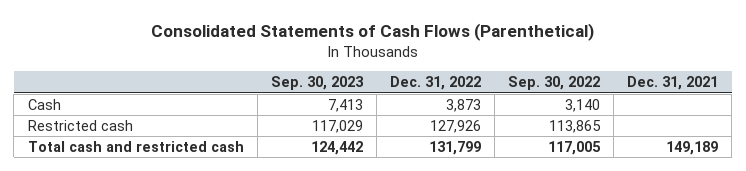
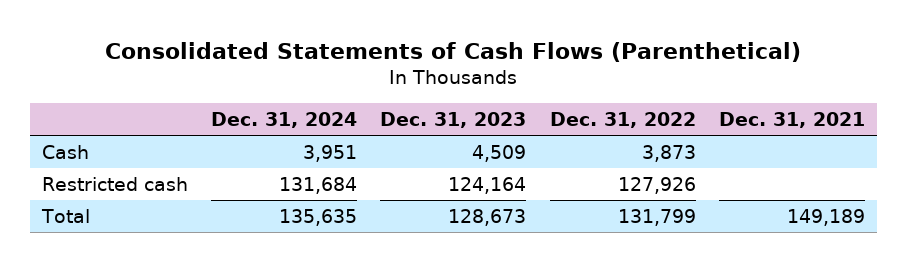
- | Sep. 30, 2023 | Dec. 31, 2022 | Sep. 30, 2022 | Dec. 31, 2021
+ | Dec. 31, 2024 | Dec. 31, 2023 | Dec. 31, 2022 | Dec. 31, 2021
- Total cash and restricted cash | 124,442 | 131,799 | 117,005 | 149,189
+ Total | 135,635 | 128,673 | 131,799 | 149,189

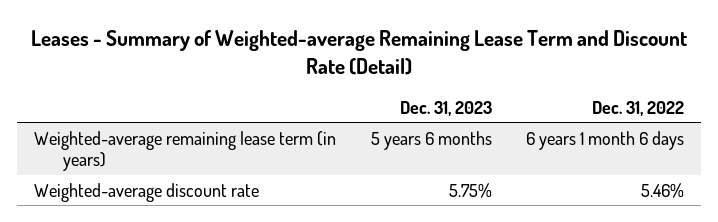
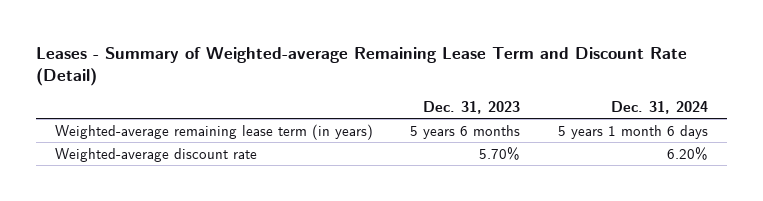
- | Dec. 31, 2023 | Dec. 31, 2022
+ | Dec. 31, 2023 | Dec. 31, 2024
- Weighted-average discount rate | 5.75% | 5.46%
+ Weighted-average discount rate | 5.70% | 6.20%

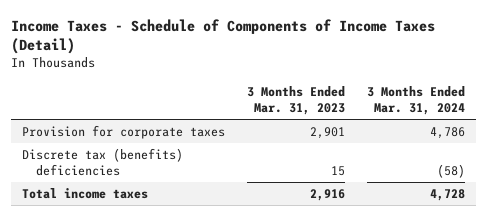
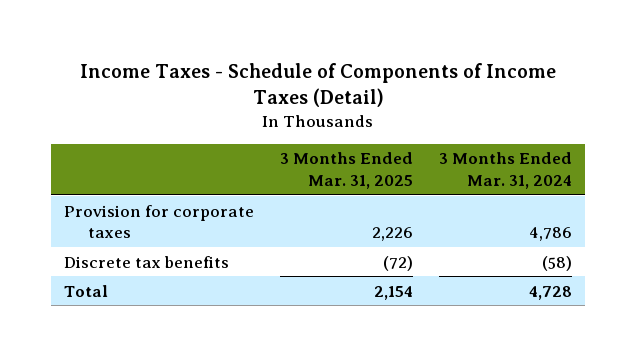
- | 3 Months Ended Mar. 31, 2023 | 3 Months Ended Mar. 31, 2024
+ | 3 Months Ended Mar. 31, 2025 | 3 Months Ended Mar. 31, 2024
- Discrete tax (benefits) deficiencies | 15 | (58)
- Total income taxes | 2,916 | 4,728
+ Discrete tax benefits | (72) | (58)
+ Total | 2,154 | 4,728

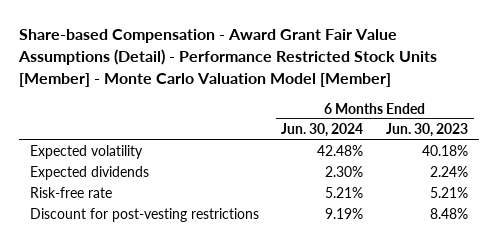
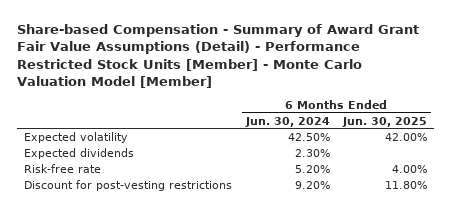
- Share-based Compensation - Award Grant Fair Value Assumptions (Detail) - Performance Restricted Stock Units [Member] - Monte Carlo Valuation Model [Member]
+ Share-based Compensation - Summary of Award Grant Fair Value Assumptions (Detail) - Performance Restricted Stock Units [Member] - Monte Carlo Valuation Model [Member]
- | 6 Months Ended Jun. 30, 2024 | 6 Months Ended Jun. 30, 2023
+ | 6 Months Ended Jun. 30, 2024 | 6 Months Ended Jun. 30, 2025
- Expected volatility | 42.48% | 40.18%
+ Expected volatility | 42.50% | 42.00%
- Risk-free rate | 5.21% | 5.21%
- Discount for post-vesting restrictions | 9.19% | 8.48%
+ Risk-free rate | 5.20% | 4.00%
+ Discount for post-vesting restrictions | 9.20% | 11.80%

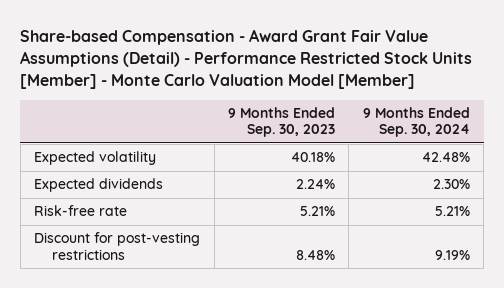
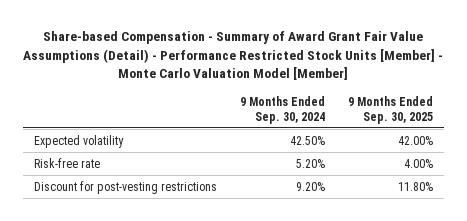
- Share-based Compensation - Award Grant Fair Value Assumptions (Detail) - Performance Restricted Stock Units [Member] - Monte Carlo Valuation Model [Member]
+ Share-based Compensation - Summary of Award Grant Fair Value Assumptions (Detail) - Performance Restricted Stock Units [Member] - Monte Carlo Valuation Model [Member]
- | 9 Months Ended Sep. 30, 2023 | 9 Months Ended Sep. 30, 2024
+ | 9 Months Ended Sep. 30, 2024 | 9 Months Ended Sep. 30, 2025
- Expected volatility | 40.18% | 42.48%
- Expected dividends | 2.24% | 2.30%
- Risk-free rate | 5.21% | 5.21%
- Discount for post-vesting restrictions | 8.48% | 9.19%
+ Expected volatility | 42.50% | 42.00%
+ Risk-free rate | 5.20% | 4.00%
+ Discount for post-vesting restrictions | 9.20% | 11.80%

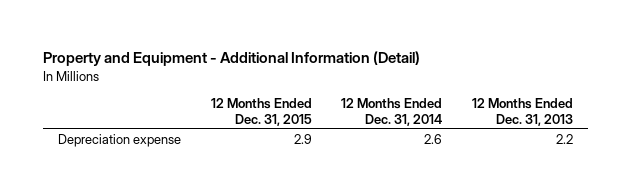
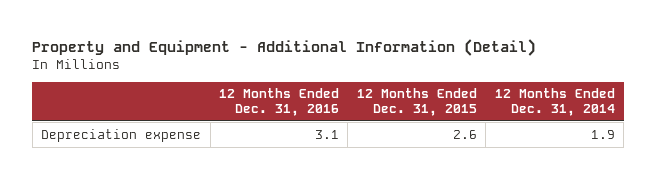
- | 12 Months Ended Dec. 31, 2015 | 12 Months Ended Dec. 31, 2014 | 12 Months Ended Dec. 31, 2013
+ | 12 Months Ended Dec. 31, 2016 | 12 Months Ended Dec. 31, 2015 | 12 Months Ended Dec. 31, 2014
- Depreciation expense | 2.9 | 2.6 | 2.2
+ Depreciation expense | 3.1 | 2.6 | 1.9

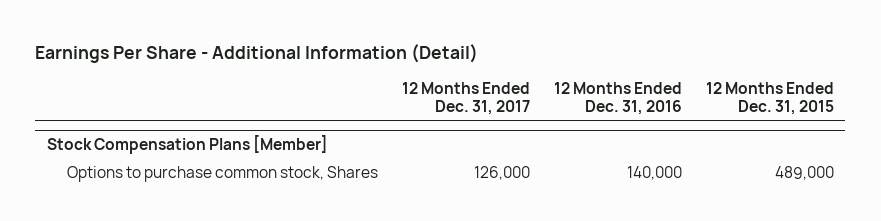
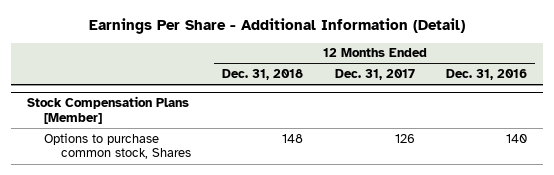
- | 12 Months Ended Dec. 31, 2017 | 12 Months Ended Dec. 31, 2016 | 12 Months Ended Dec. 31, 2015
+ | 12 Months Ended Dec. 31, 2018 | 12 Months Ended Dec. 31, 2017 | 12 Months Ended Dec. 31, 2016
@ Stock Compensation Plans [Member]
- Options to purchase common stock, Shares | 126,000 | 140,000 | 489,000
+ Options to purchase common stock, Shares | 148 | 126 | 140

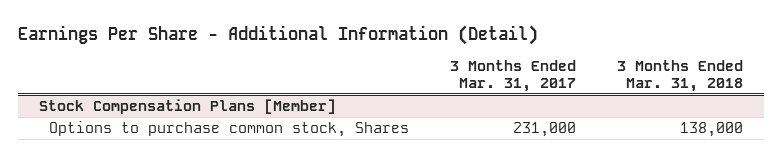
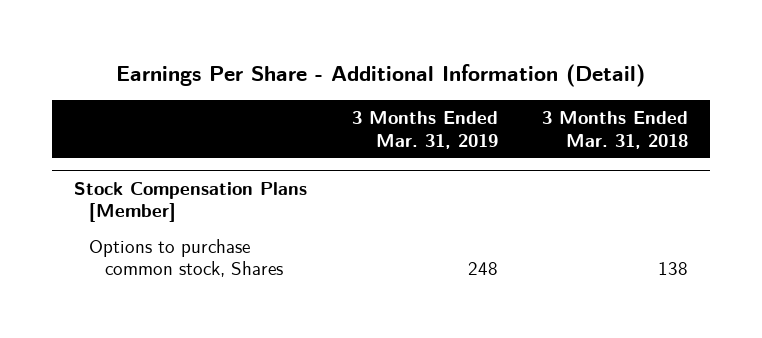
- | 3 Months Ended Mar. 31, 2017 | 3 Months Ended Mar. 31, 2018
+ | 3 Months Ended Mar. 31, 2019 | 3 Months Ended Mar. 31, 2018
@ Stock Compensation Plans [Member]
- Options to purchase common stock, Shares | 231,000 | 138,000
+ Options to purchase common stock, Shares | 248 | 138

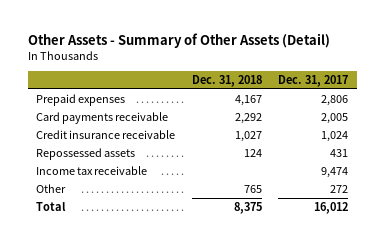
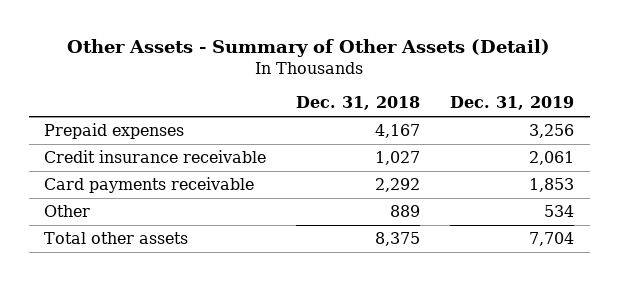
- | Dec. 31, 2018 | Dec. 31, 2017
+ | Dec. 31, 2018 | Dec. 31, 2019
- Repossessed assets | 124 | 431
- Income tax receivable | | 9,474
- Other | 765 | 272
- Total | 8,375 | 16,012
moved down: Card payments receivable | 2,292 | 1,853
+ Other | 889 | 534
+ Total other assets | 8,375 | 7,704

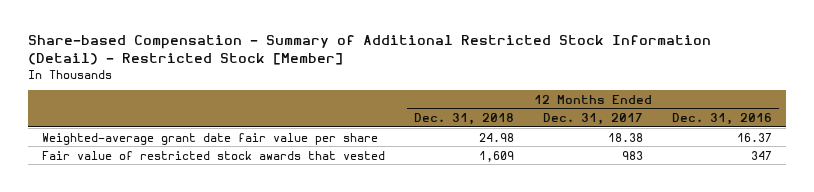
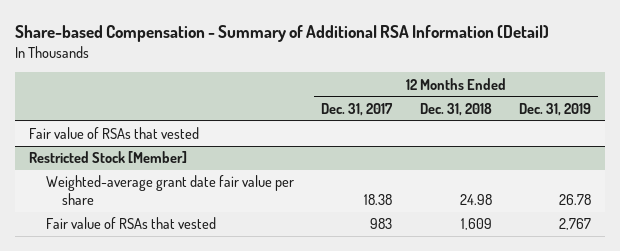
- Share-based Compensation - Summary of Additional Restricted Stock Information (Detail) - Restricted Stock [Member]
+ Share-based Compensation - Summary of Additional RSA Information (Detail)
- | 12 Months Ended Dec. 31, 2018 | 12 Months Ended Dec. 31, 2017 | 12 Months Ended Dec. 31, 2016
+ | 12 Months Ended Dec. 31, 2017 | 12 Months Ended Dec. 31, 2018 | 12 Months Ended Dec. 31, 2019
+ Fair value of RSAs that vested
+ Restricted Stock [Member]
- Fair value of restricted stock awards that vested | 1,609 | 983 | 347
+ Fair value of RSAs that vested | 983 | 1,609 | 2,767

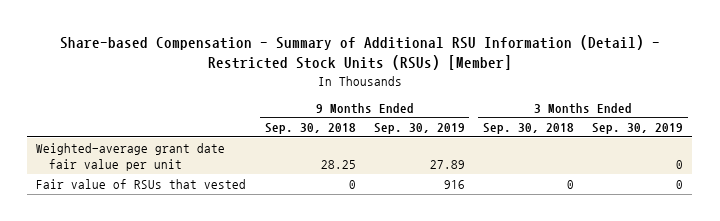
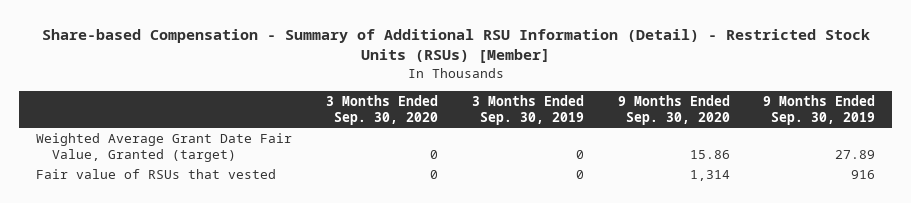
- | 9 Months Ended Sep. 30, 2018 | 9 Months Ended Sep. 30, 2019 | 3 Months Ended Sep. 30, 2018 | 3 Months Ended Sep. 30, 2019
+ | 3 Months Ended Sep. 30, 2020 | 3 Months Ended Sep. 30, 2019 | 9 Months Ended Sep. 30, 2020 | 9 Months Ended Sep. 30, 2019
- Weighted-average grant date fair value per unit | 28.25 | 27.89 | | 0
+ Weighted Average Grant Date Fair Value, Granted (target) | 0 | 0 | 15.86 | 27.89

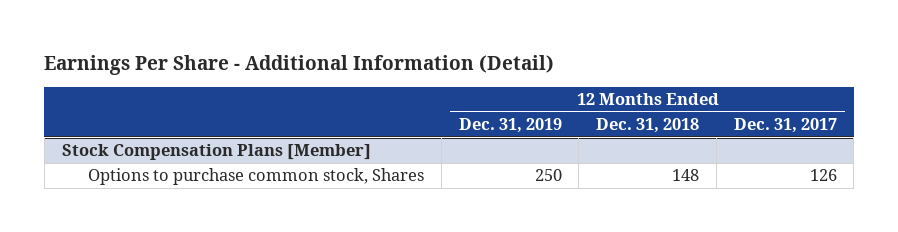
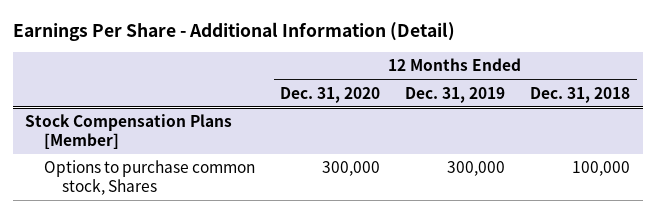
- | 12 Months Ended Dec. 31, 2019 | 12 Months Ended Dec. 31, 2018 | 12 Months Ended Dec. 31, 2017
+ | 12 Months Ended Dec. 31, 2020 | 12 Months Ended Dec. 31, 2019 | 12 Months Ended Dec. 31, 2018
@ Stock Compensation Plans [Member]
- Options to purchase common stock, Shares | 250 | 148 | 126
+ Options to purchase common stock, Shares | 300,000 | 300,000 | 100,000

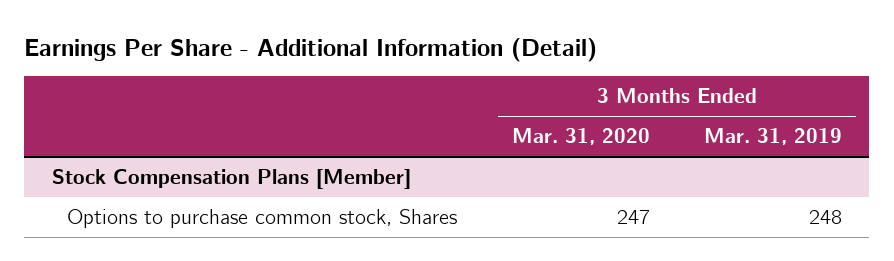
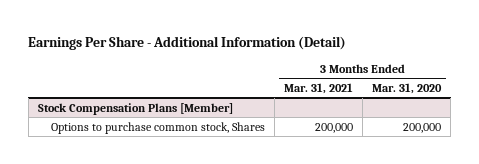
- | 3 Months Ended Mar. 31, 2020 | 3 Months Ended Mar. 31, 2019
+ | 3 Months Ended Mar. 31, 2021 | 3 Months Ended Mar. 31, 2020
@ Stock Compensation Plans [Member]
- Options to purchase common stock, Shares | 247 | 248
+ Options to purchase common stock, Shares | 200,000 | 200,000

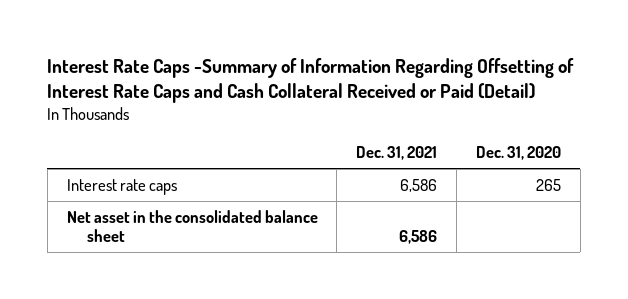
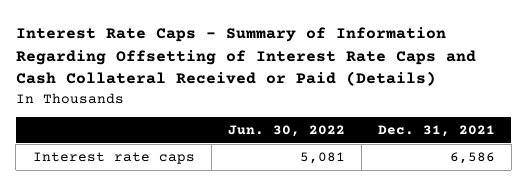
- Interest Rate Caps -Summary of Information Regarding Offsetting of Interest Rate Caps and Cash Collateral Received or Paid (Detail)
+ Interest Rate Caps - Summary of Information Regarding Offsetting of Interest Rate Caps and Cash Collateral Received or Paid (Details)
- | Dec. 31, 2021 | Dec. 31, 2020
+ | Jun. 30, 2022 | Dec. 31, 2021
- Net asset in the consolidated balance sheet | 6,586 |

